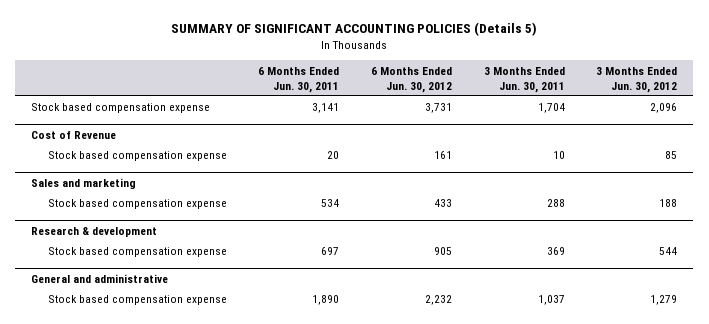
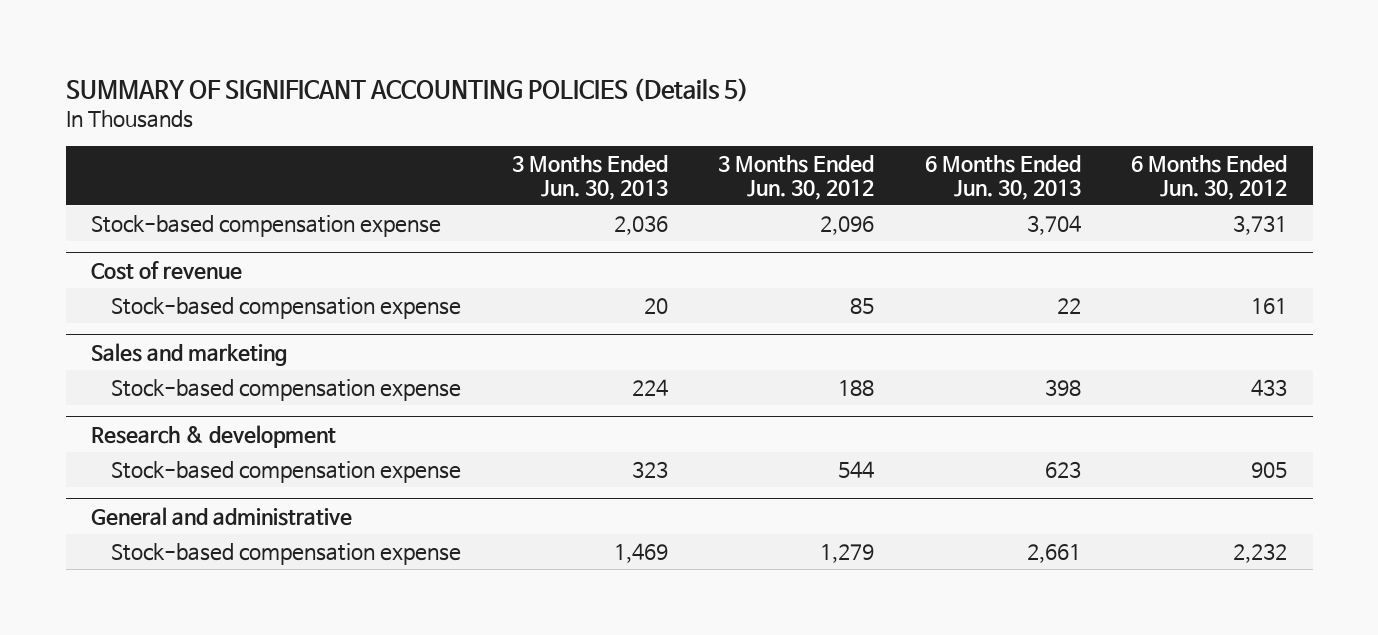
- | 6 Months Ended Jun. 30, 2011 | 6 Months Ended Jun. 30, 2012 | 3 Months Ended Jun. 30, 2011 | 3 Months Ended Jun. 30, 2012
+ | 3 Months Ended Jun. 30, 2013 | 3 Months Ended Jun. 30, 2012 | 6 Months Ended Jun. 30, 2013 | 6 Months Ended Jun. 30, 2012
- Stock based compensation expense | 3,141 | 3,731 | 1,704 | 2,096
- Cost of Revenue
- Stock based compensation expense | 20 | 161 | 10 | 85
+ Stock-based compensation expense | 2,036 | 2,096 | 3,704 | 3,731
+ Cost of revenue
+ Stock-based compensation expense | 20 | 85 | 22 | 161
@ Sales and marketing
- Stock based compensation expense | 534 | 433 | 288 | 188
+ Stock-based compensation expense | 224 | 188 | 398 | 433
@ Research & development
- Stock based compensation expense | 697 | 905 | 369 | 544
+ Stock-based compensation expense | 323 | 544 | 623 | 905
@ General and administrative
- Stock based compensation expense | 1,890 | 2,232 | 1,037 | 1,279
+ Stock-based compensation expense | 1,469 | 1,279 | 2,661 | 2,232

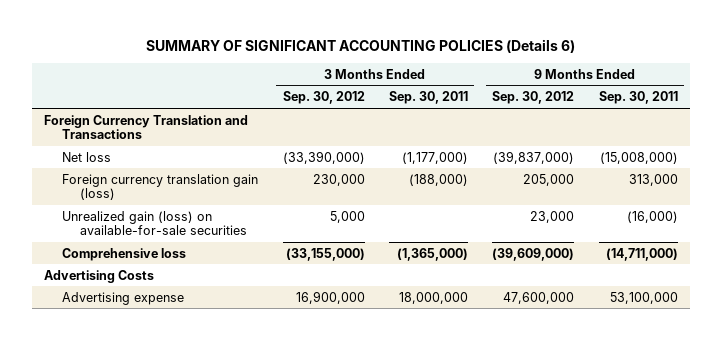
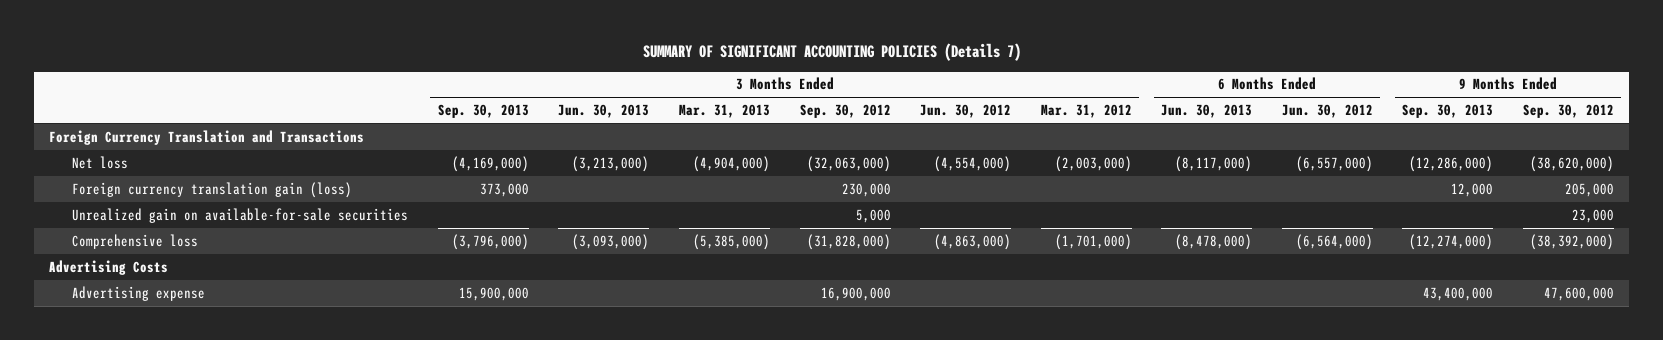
- SUMMARY OF SIGNIFICANT ACCOUNTING POLICIES (Details 6)
+ SUMMARY OF SIGNIFICANT ACCOUNTING POLICIES (Details 7)
- | 3 Months Ended Sep. 30, 2012 | 3 Months Ended Sep. 30, 2011 | 9 Months Ended Sep. 30, 2012 | 9 Months Ended Sep. 30, 2011
+ | 3 Months Ended Sep. 30, 2013 | 3 Months Ended Jun. 30, 2013 | 3 Months Ended Mar. 31, 2013 | 3 Months Ended Sep. 30, 2012 | 3 Months Ended Jun. 30, 2012 | 3 Months Ended Mar. 31, 2012 | 6 Months Ended Jun. 30, 2013 | 6 Months Ended Jun. 30, 2012 | 9 Months Ended Sep. 30, 2013 | 9 Months Ended Sep. 30, 2012
- Net loss | (33,390,000) | (1,177,000) | (39,837,000) | (15,008,000)
+ Net loss | (4,169,000) | (3,213,000) | (4,904,000) | (32,063,000) | (4,554,000) | (2,003,000) | (8,117,000) | (6,557,000) | (12,286,000) | (38,620,000)
- Unrealized gain (loss) on available-for-sale securities | 5,000 | | 23,000 | (16,000)
- Comprehensive loss | (33,155,000) | (1,365,000) | (39,609,000) | (14,711,000)
+ Unrealized gain on available-for-sale securities | | | | 5,000 | | | | | | 23,000
+ Comprehensive loss | (3,796,000) | (3,093,000) | (5,385,000) | (31,828,000) | (4,863,000) | (1,701,000) | (8,478,000) | (6,564,000) | (12,274,000) | (38,392,000)

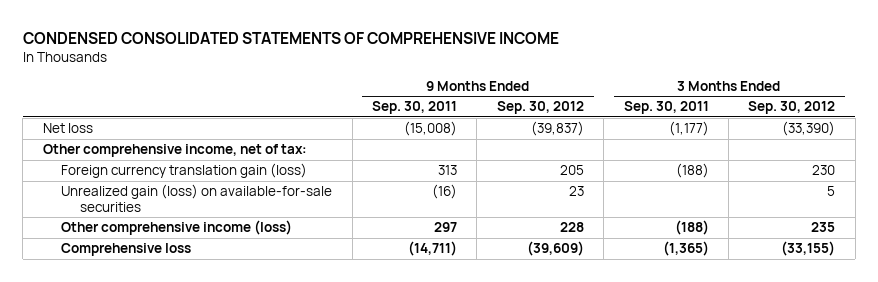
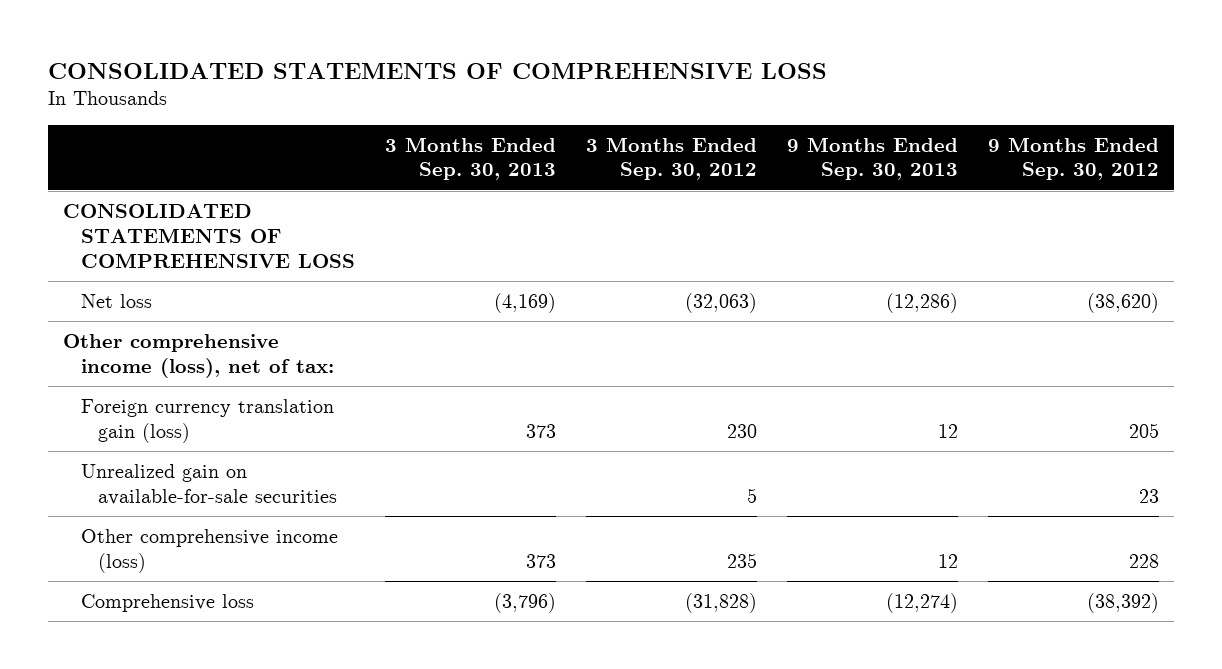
- CONDENSED CONSOLIDATED STATEMENTS OF COMPREHENSIVE INCOME
+ CONSOLIDATED STATEMENTS OF COMPREHENSIVE LOSS
- | 9 Months Ended Sep. 30, 2011 | 9 Months Ended Sep. 30, 2012 | 3 Months Ended Sep. 30, 2011 | 3 Months Ended Sep. 30, 2012
+ | 3 Months Ended Sep. 30, 2013 | 3 Months Ended Sep. 30, 2012 | 9 Months Ended Sep. 30, 2013 | 9 Months Ended Sep. 30, 2012
- Net loss | (15,008) | (39,837) | (1,177) | (33,390)
- Other comprehensive income, net of tax:
+ CONSOLIDATED STATEMENTS OF COMPREHENSIVE LOSS
+ Net loss | (4,169) | (32,063) | (12,286) | (38,620)
+ Other comprehensive income (loss), net of tax:
- Unrealized gain (loss) on available-for-sale securities | (16) | 23 | | 5
+ Unrealized gain on available-for-sale securities | | 5 | | 23
- Comprehensive loss | (14,711) | (39,609) | (1,365) | (33,155)
+ Comprehensive loss | (3,796) | (31,828) | (12,274) | (38,392)

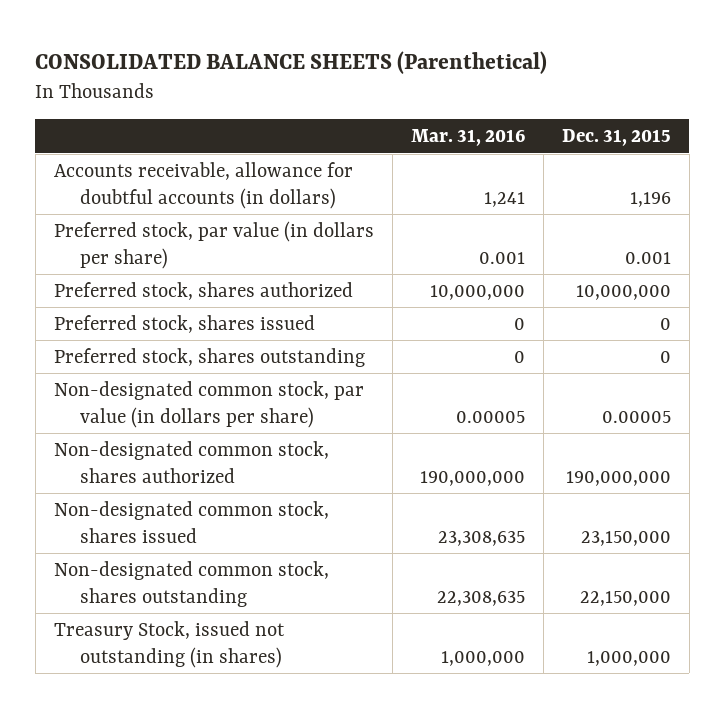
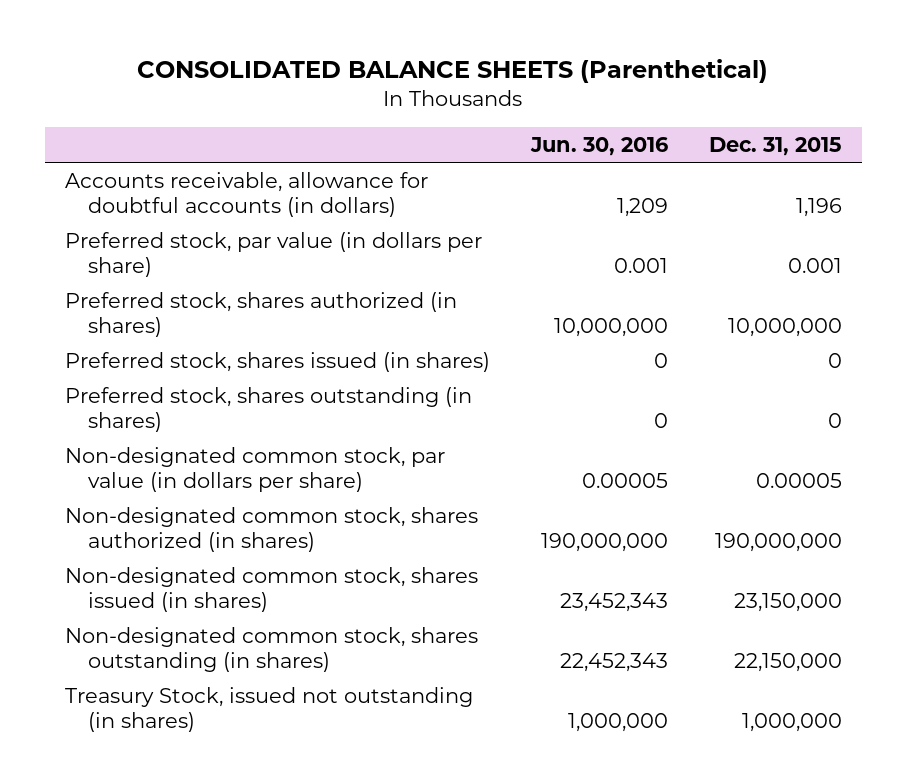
- | Mar. 31, 2016 | Dec. 31, 2015
+ | Jun. 30, 2016 | Dec. 31, 2015
- Preferred stock, shares authorized | 10,000,000 | 10,000,000
- Preferred stock, shares issued | 0 | 0
- Preferred stock, shares outstanding | 0 | 0
+ Preferred stock, shares authorized (in shares) | 10,000,000 | 10,000,000
+ Preferred stock, shares issued (in shares) | 0 | 0
+ Preferred stock, shares outstanding (in shares) | 0 | 0
- Non-designated common stock, shares authorized | 190,000,000 | 190,000,000
- Non-designated common stock, shares issued | 23,308,635 | 23,150,000
- Non-designated common stock, shares outstanding | 22,308,635 | 22,150,000
+ Non-designated common stock, shares authorized (in shares) | 190,000,000 | 190,000,000
+ Non-designated common stock, shares issued (in shares) | 23,452,343 | 23,150,000
+ Non-designated common stock, shares outstanding (in shares) | 22,452,343 | 22,150,000

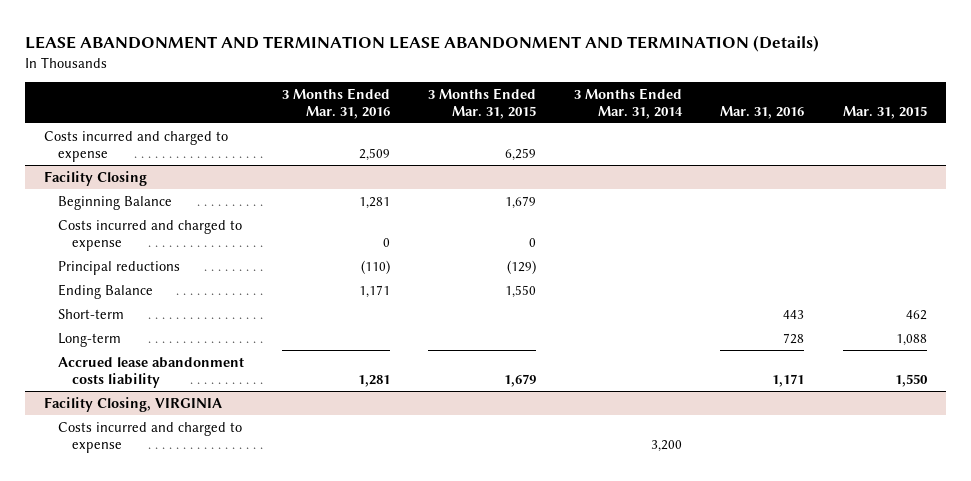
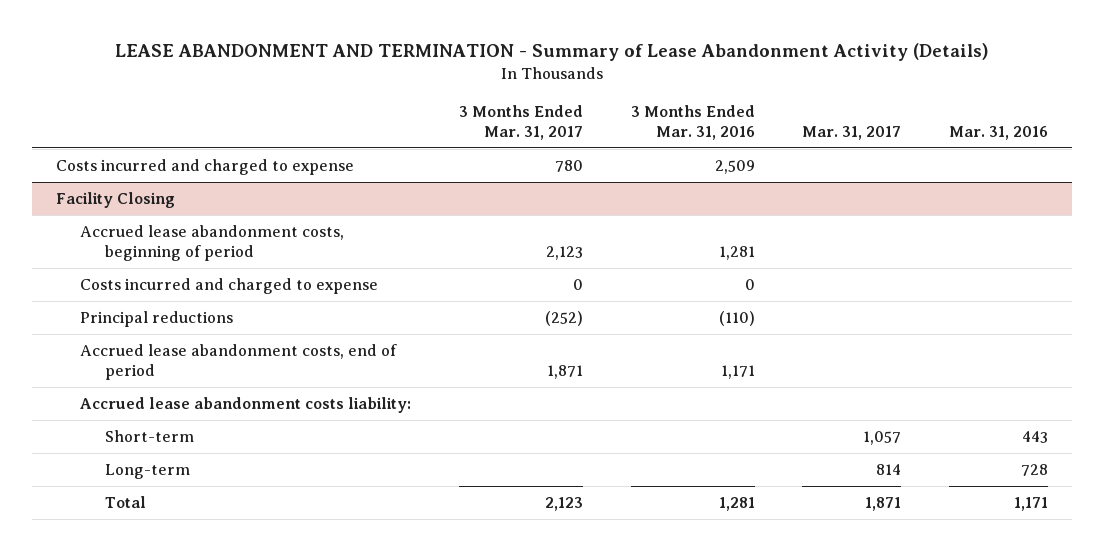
- LEASE ABANDONMENT AND TERMINATION LEASE ABANDONMENT AND TERMINATION (Details)
+ LEASE ABANDONMENT AND TERMINATION - Summary of Lease Abandonment Activity (Details)
- | 3 Months Ended Mar. 31, 2016 | 3 Months Ended Mar. 31, 2015 | 3 Months Ended Mar. 31, 2014 | Mar. 31, 2016 | Mar. 31, 2015
+ | 3 Months Ended Mar. 31, 2017 | 3 Months Ended Mar. 31, 2016 | Mar. 31, 2017 | Mar. 31, 2016
@ Facility Closing
- Beginning Balance | 1,281 | 1,679 | | |
+ Accrued lease abandonment costs, beginning of period | 2,123 | 1,281 | |
- Ending Balance | 1,171 | 1,550 | | |
+ Accrued lease abandonment costs, end of period | 1,871 | 1,171 | |
+ Accrued lease abandonment costs liability:
- Accrued lease abandonment costs liability | 1,281 | 1,679 | | 1,171 | 1,550
- Facility Closing, VIRGINIA
- Costs incurred and charged to expense | | | 3,200 | |
@ Facility Closing
+ Total | 2,123 | 1,281 | 1,871 | 1,171

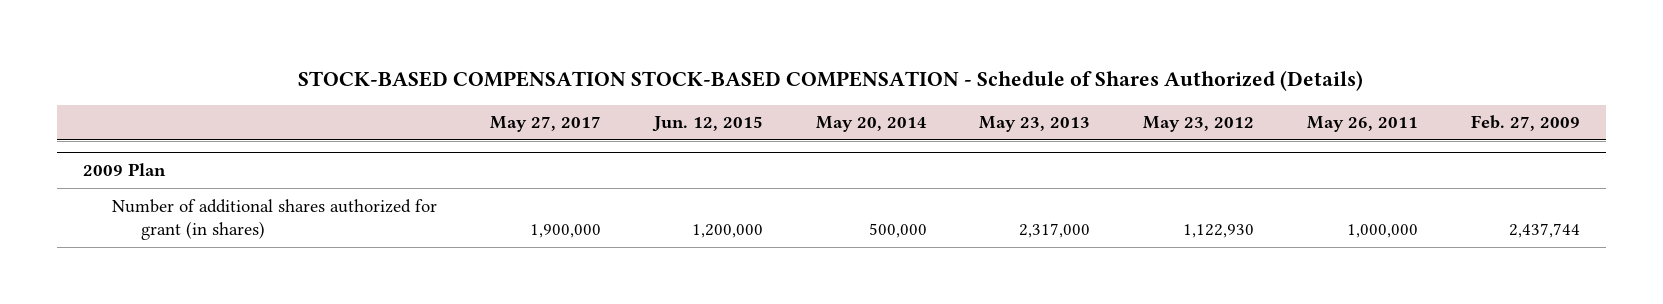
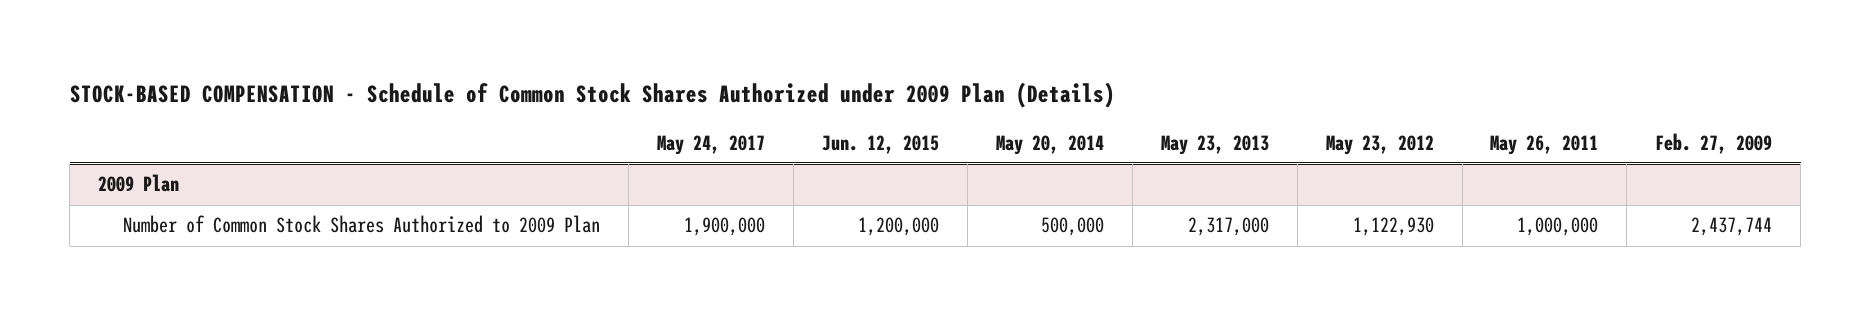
- STOCK-BASED COMPENSATION STOCK-BASED COMPENSATION - Schedule of Shares Authorized (Details)
+ STOCK-BASED COMPENSATION - Schedule of Common Stock Shares Authorized under 2009 Plan (Details)
- | May 27, 2017 | Jun. 12, 2015 | May 20, 2014 | May 23, 2013 | May 23, 2012 | May 26, 2011 | Feb. 27, 2009
+ | May 24, 2017 | Jun. 12, 2015 | May 20, 2014 | May 23, 2013 | May 23, 2012 | May 26, 2011 | Feb. 27, 2009
@ 2009 Plan
- Number of additional shares authorized for grant (in shares) | 1,900,000 | 1,200,000 | 500,000 | 2,317,000 | 1,122,930 | 1,000,000 | 2,437,744
+ Number of Common Stock Shares Authorized to 2009 Plan | 1,900,000 | 1,200,000 | 500,000 | 2,317,000 | 1,122,930 | 1,000,000 | 2,437,744

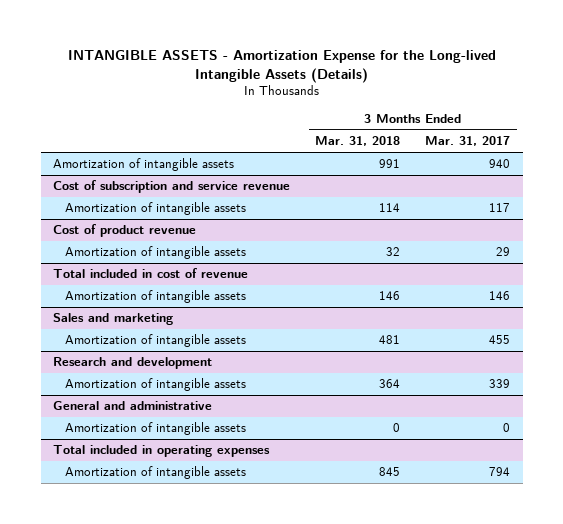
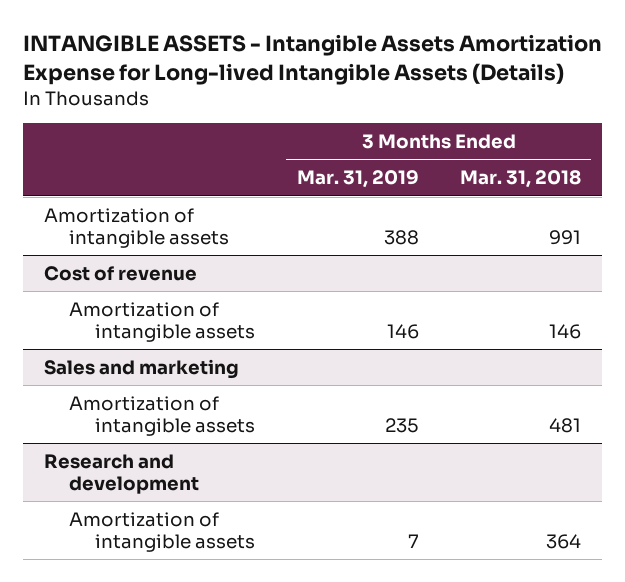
- INTANGIBLE ASSETS - Amortization Expense for the Long-lived Intangible Assets (Details)
+ INTANGIBLE ASSETS - Intangible Assets Amortization Expense for Long-lived Intangible Assets (Details)
- | 3 Months Ended Mar. 31, 2018 | 3 Months Ended Mar. 31, 2017
+ | 3 Months Ended Mar. 31, 2019 | 3 Months Ended Mar. 31, 2018
- Cost of subscription and service revenue
- Amortization of intangible assets | 114 | 117
- Cost of product revenue
- Amortization of intangible assets | 32 | 29
- Total included in cost of revenue
+ Cost of revenue
- General and administrative
- Amortization of intangible assets | 0 | 0
- Total included in operating expenses
- Amortization of intangible assets | 845 | 794

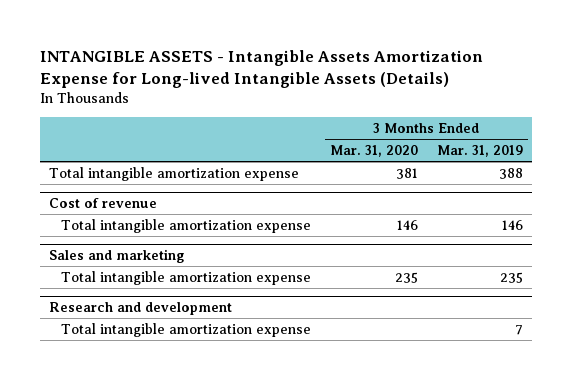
- | 3 Months Ended Mar. 31, 2019 | 3 Months Ended Mar. 31, 2018
+ | 3 Months Ended Mar. 31, 2020 | 3 Months Ended Mar. 31, 2019
- Amortization of intangible assets | 388 | 991
+ Total intangible amortization expense | 381 | 388
@ Cost of revenue
- Amortization of intangible assets | 146 | 146
+ Total intangible amortization expense | 146 | 146
@ Sales and marketing
- Amortization of intangible assets | 235 | 481
+ Total intangible amortization expense | 235 | 235
@ Research and development
- Amortization of intangible assets | 7 | 364
+ Total intangible amortization expense | | 7

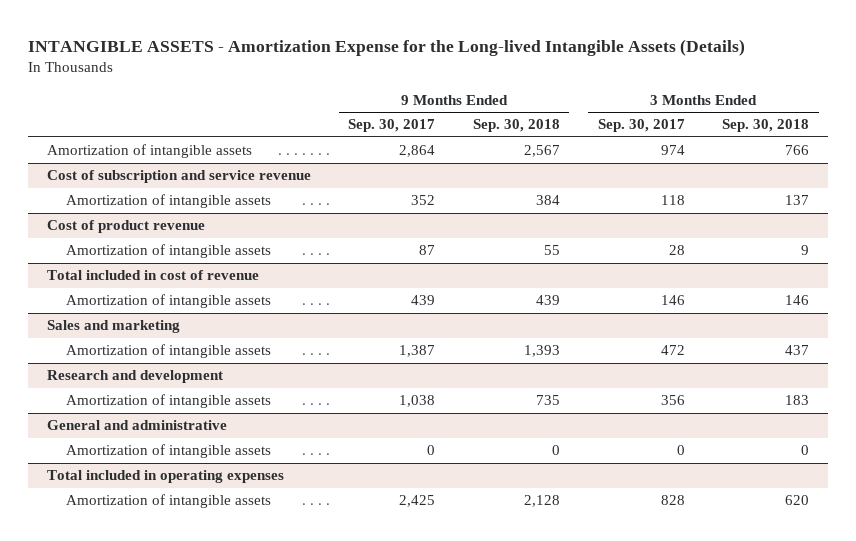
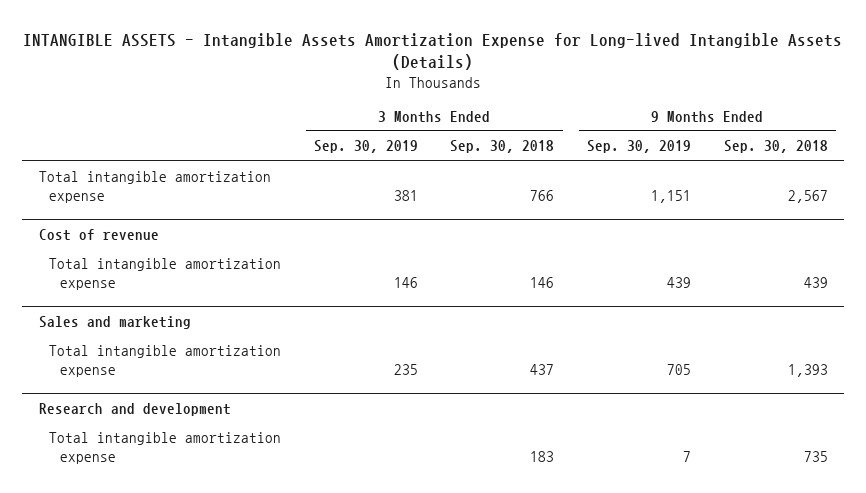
- INTANGIBLE ASSETS - Amortization Expense for the Long-lived Intangible Assets (Details)
+ INTANGIBLE ASSETS - Intangible Assets Amortization Expense for Long-lived Intangible Assets (Details)
- | 9 Months Ended Sep. 30, 2017 | 9 Months Ended Sep. 30, 2018 | 3 Months Ended Sep. 30, 2017 | 3 Months Ended Sep. 30, 2018
+ | 3 Months Ended Sep. 30, 2019 | 3 Months Ended Sep. 30, 2018 | 9 Months Ended Sep. 30, 2019 | 9 Months Ended Sep. 30, 2018
- Amortization of intangible assets | 2,864 | 2,567 | 974 | 766
- Cost of subscription and service revenue
- Amortization of intangible assets | 352 | 384 | 118 | 137
- Cost of product revenue
- Amortization of intangible assets | 87 | 55 | 28 | 9
- Total included in cost of revenue
- Amortization of intangible assets | 439 | 439 | 146 | 146
+ Total intangible amortization expense | 381 | 766 | 1,151 | 2,567
+ Cost of revenue
+ Total intangible amortization expense | 146 | 146 | 439 | 439
@ Sales and marketing
- Amortization of intangible assets | 1,387 | 1,393 | 472 | 437
+ Total intangible amortization expense | 235 | 437 | 705 | 1,393
@ Research and development
- Amortization of intangible assets | 1,038 | 735 | 356 | 183
- General and administrative
- Amortization of intangible assets | 0 | 0 | 0 | 0
- Total included in operating expenses
- Amortization of intangible assets | 2,425 | 2,128 | 828 | 620
@ Research and development
+ Total intangible amortization expense | | 183 | 7 | 735

